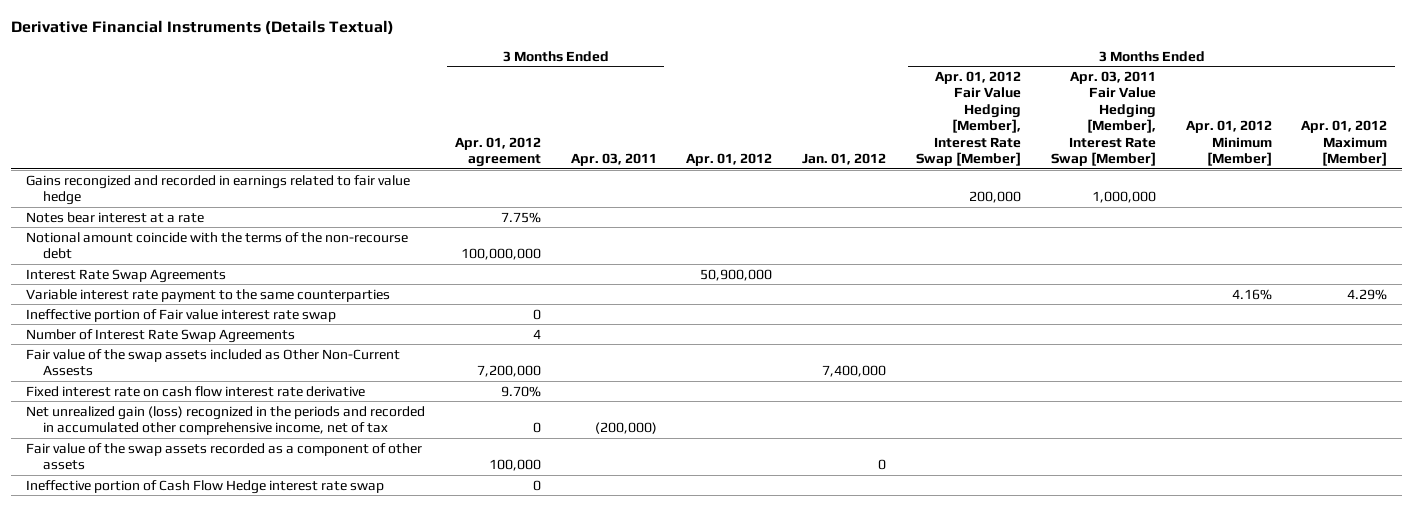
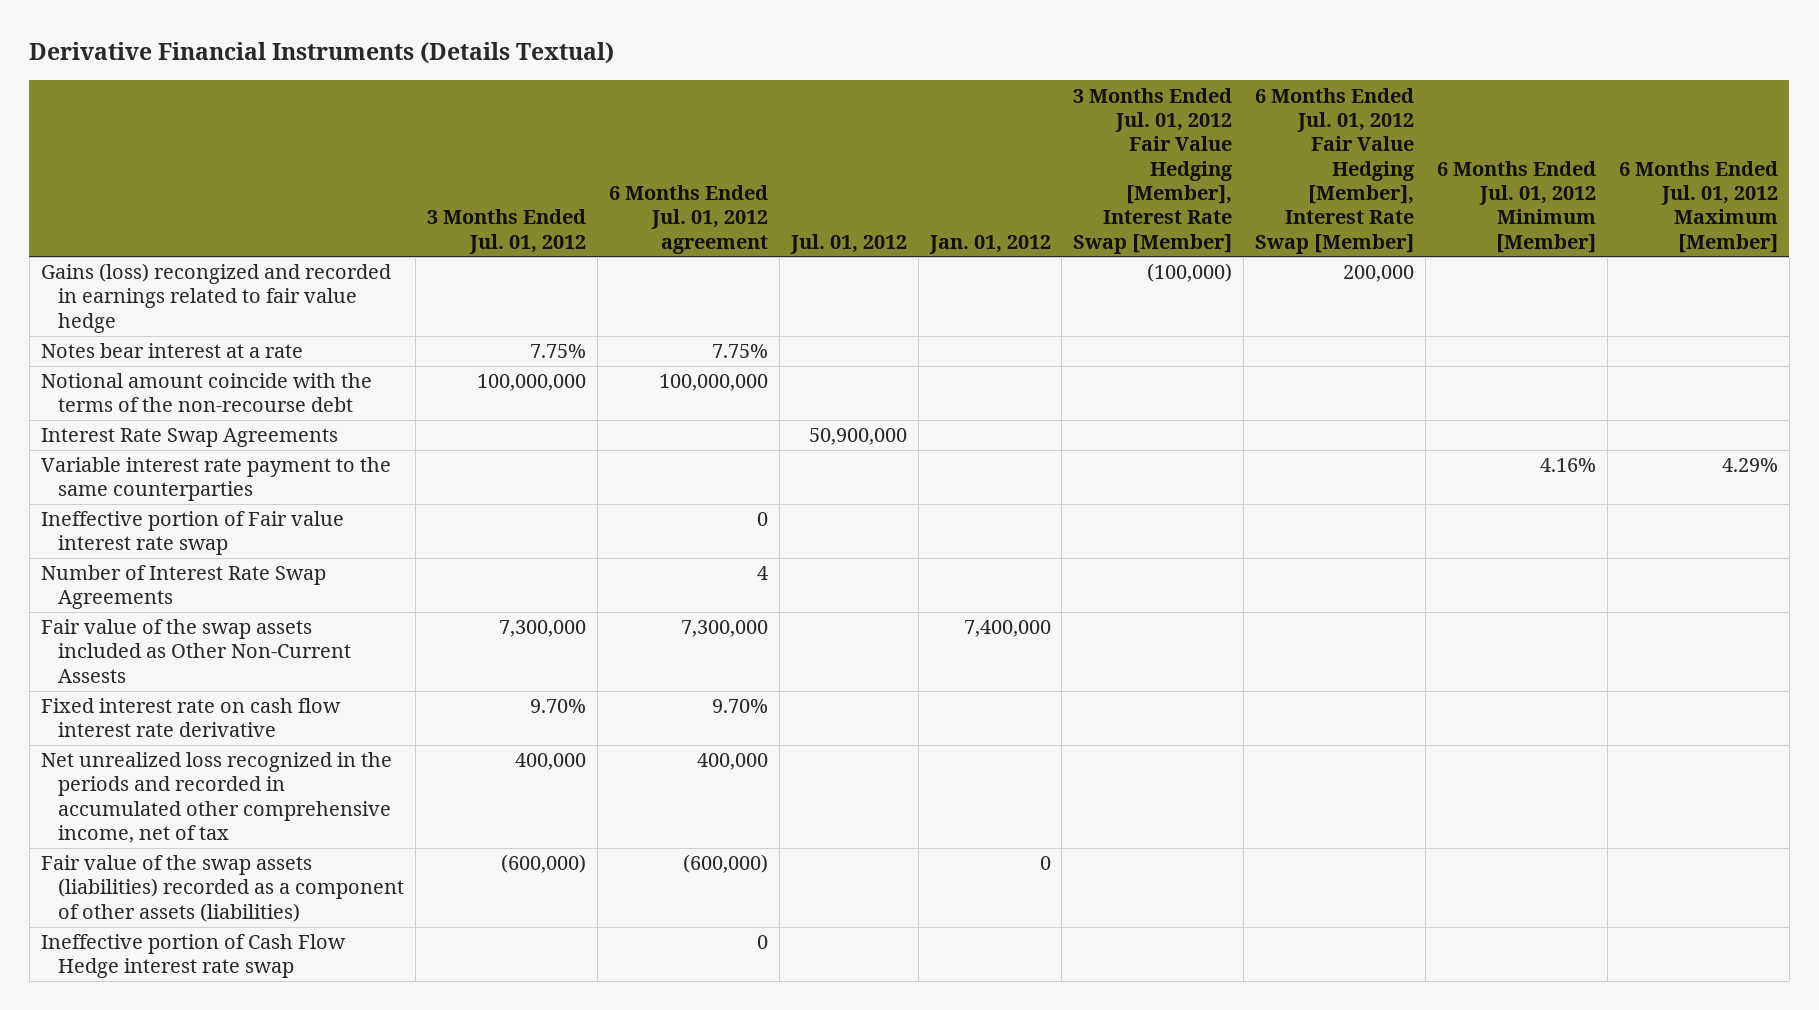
- | 3 Months Ended Apr. 01, 2012 agreement | 3 Months Ended Apr. 03, 2011 | Apr. 01, 2012 | Jan. 01, 2012 | 3 Months Ended Apr. 01, 2012 Fair Value Hedging [Member], Interest Rate Swap [Member] | 3 Months Ended Apr. 03, 2011 Fair Value Hedging [Member], Interest Rate Swap [Member] | 3 Months Ended Apr. 01, 2012 Minimum [Member] | 3 Months Ended Apr. 01, 2012 Maximum [Member]
+ | 3 Months Ended Jul. 01, 2012 | 6 Months Ended Jul. 01, 2012 agreement | Jul. 01, 2012 | Jan. 01, 2012 | 3 Months Ended Jul. 01, 2012 Fair Value Hedging [Member], Interest Rate Swap [Member] | 6 Months Ended Jul. 01, 2012 Fair Value Hedging [Member], Interest Rate Swap [Member] | 6 Months Ended Jul. 01, 2012 Minimum [Member] | 6 Months Ended Jul. 01, 2012 Maximum [Member]
- Gains recongized and recorded in earnings related to fair value hedge | | | | | 200,000 | 1,000,000 | |
+ Gains (loss) recongized and recorded in earnings related to fair value hedge | | | | | (100,000) | 200,000 | |
- Net unrealized gain (loss) recognized in the periods and recorded in accumulated other comprehensive income, net of tax | 0 | (200,000) | | | | | |
- Fair value of the swap assets recorded as a component of other assets | 100,000 | | | 0 | | | |
+ Net unrealized loss recognized in the periods and recorded in accumulated other comprehensive income, net of tax | 400,000 | 400,000 | | | | | |
+ Fair value of the swap assets (liabilities) recorded as a component of other assets (liabilities) | (600,000) | (600,000) | | 0 | | | |

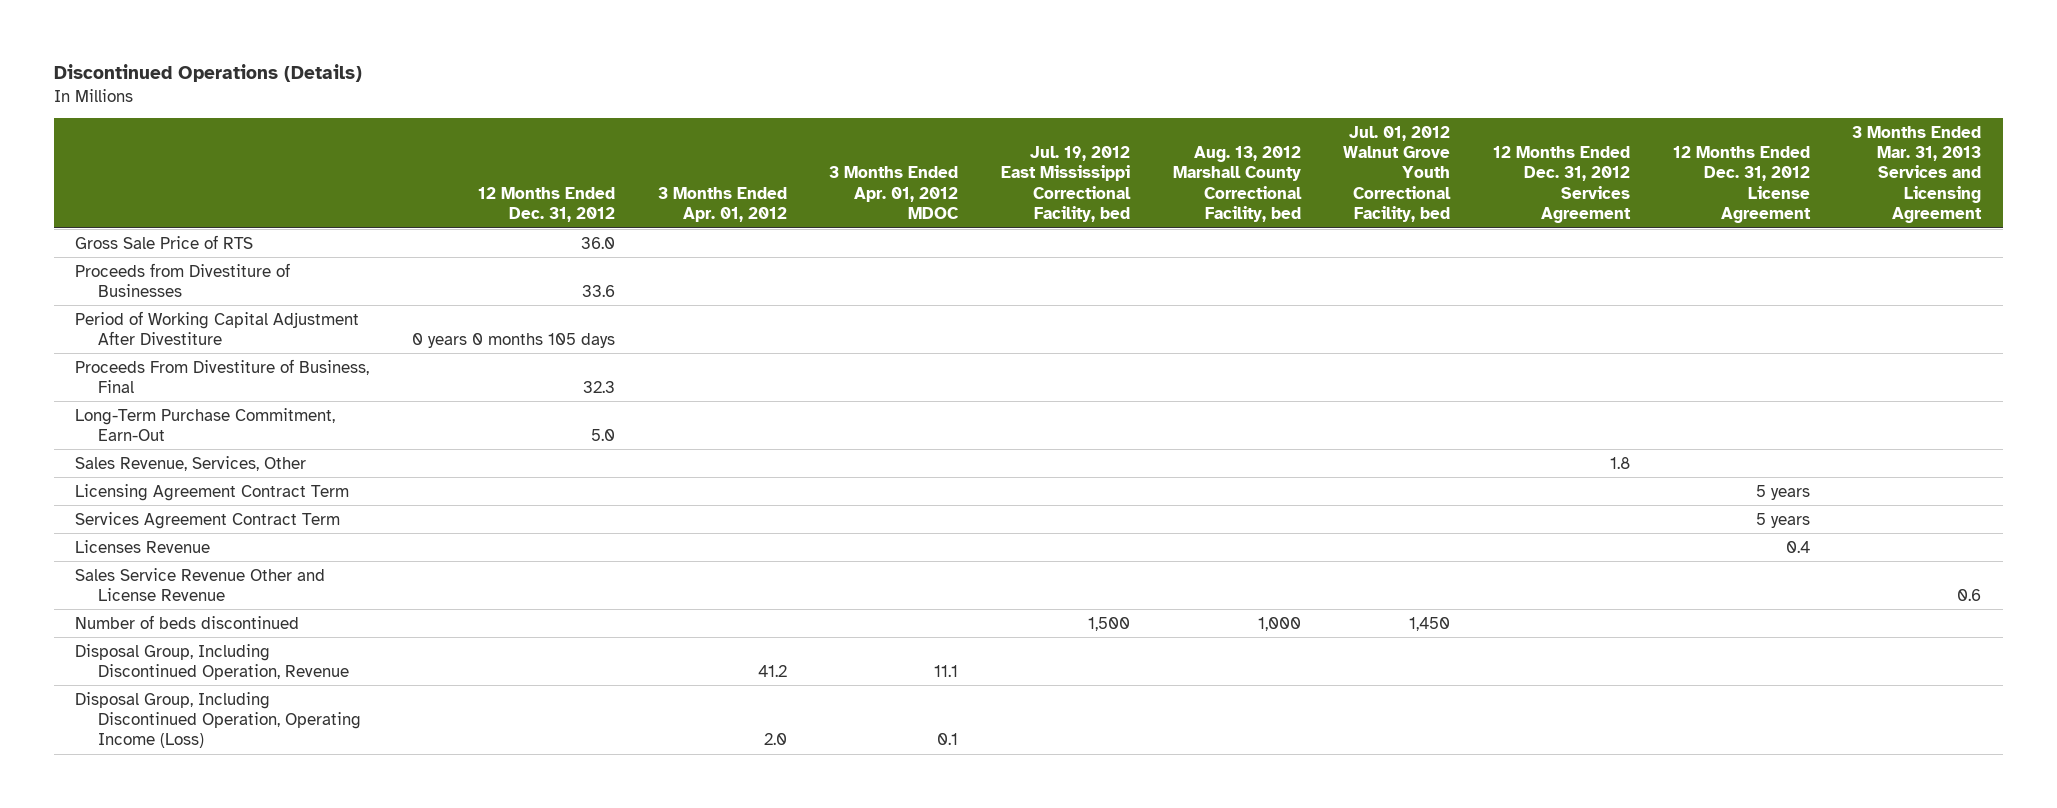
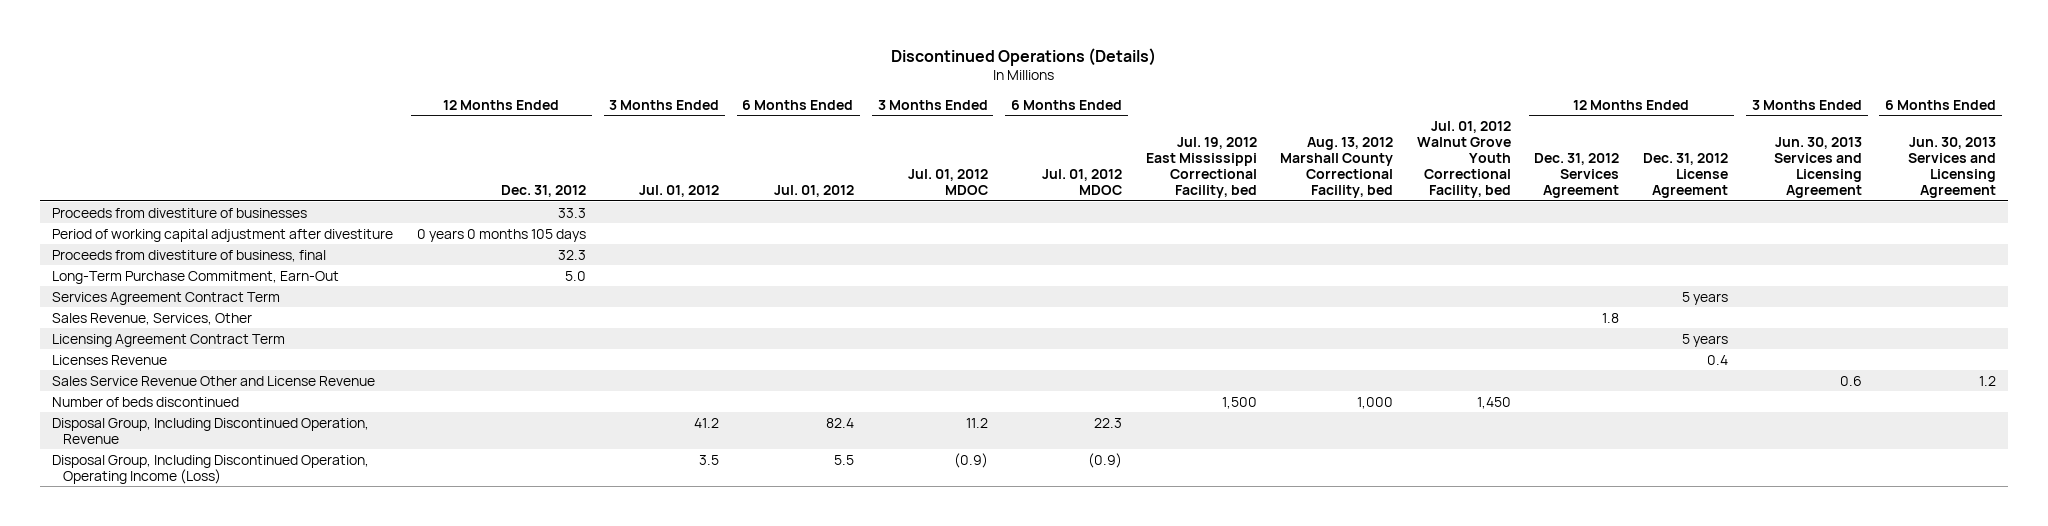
- | 12 Months Ended Dec. 31, 2012 | 3 Months Ended Apr. 01, 2012 | 3 Months Ended Apr. 01, 2012 MDOC | Jul. 19, 2012 East Mississippi Correctional Facility, bed | Aug. 13, 2012 Marshall County Correctional Facility, bed | Jul. 01, 2012 Walnut Grove Youth Correctional Facility, bed | 12 Months Ended Dec. 31, 2012 Services Agreement | 12 Months Ended Dec. 31, 2012 License Agreement | 3 Months Ended Mar. 31, 2013 Services and Licensing Agreement
+ | 12 Months Ended Dec. 31, 2012 | 3 Months Ended Jul. 01, 2012 | 6 Months Ended Jul. 01, 2012 | 3 Months Ended Jul. 01, 2012 MDOC | 6 Months Ended Jul. 01, 2012 MDOC | Jul. 19, 2012 East Mississippi Correctional Facility, bed | Aug. 13, 2012 Marshall County Correctional Facility, bed | Jul. 01, 2012 Walnut Grove Youth Correctional Facility, bed | 12 Months Ended Dec. 31, 2012 Services Agreement | 12 Months Ended Dec. 31, 2012 License Agreement | 3 Months Ended Jun. 30, 2013 Services and Licensing Agreement | 6 Months Ended Jun. 30, 2013 Services and Licensing Agreement
- Gross Sale Price of RTS | 36.0 | | | | | | | |
- Proceeds from Divestiture of Businesses | 33.6 | | | | | | | |
- Period of Working Capital Adjustment After Divestiture | 0 years 0 months 105 days | | | | | | | |
- Proceeds From Divestiture of Business, Final | 32.3 | | | | | | | |
+ Proceeds from divestiture of businesses | 33.3 | | | | | | | | | | |
+ Period of working capital adjustment after divestiture | 0 years 0 months 105 days | | | | | | | | | | |
+ Proceeds from divestiture of business, final | 32.3 | | | | | | | | | | |
moved up: Services Agreement Contract Term | | | | | | | | | | 5 years | |

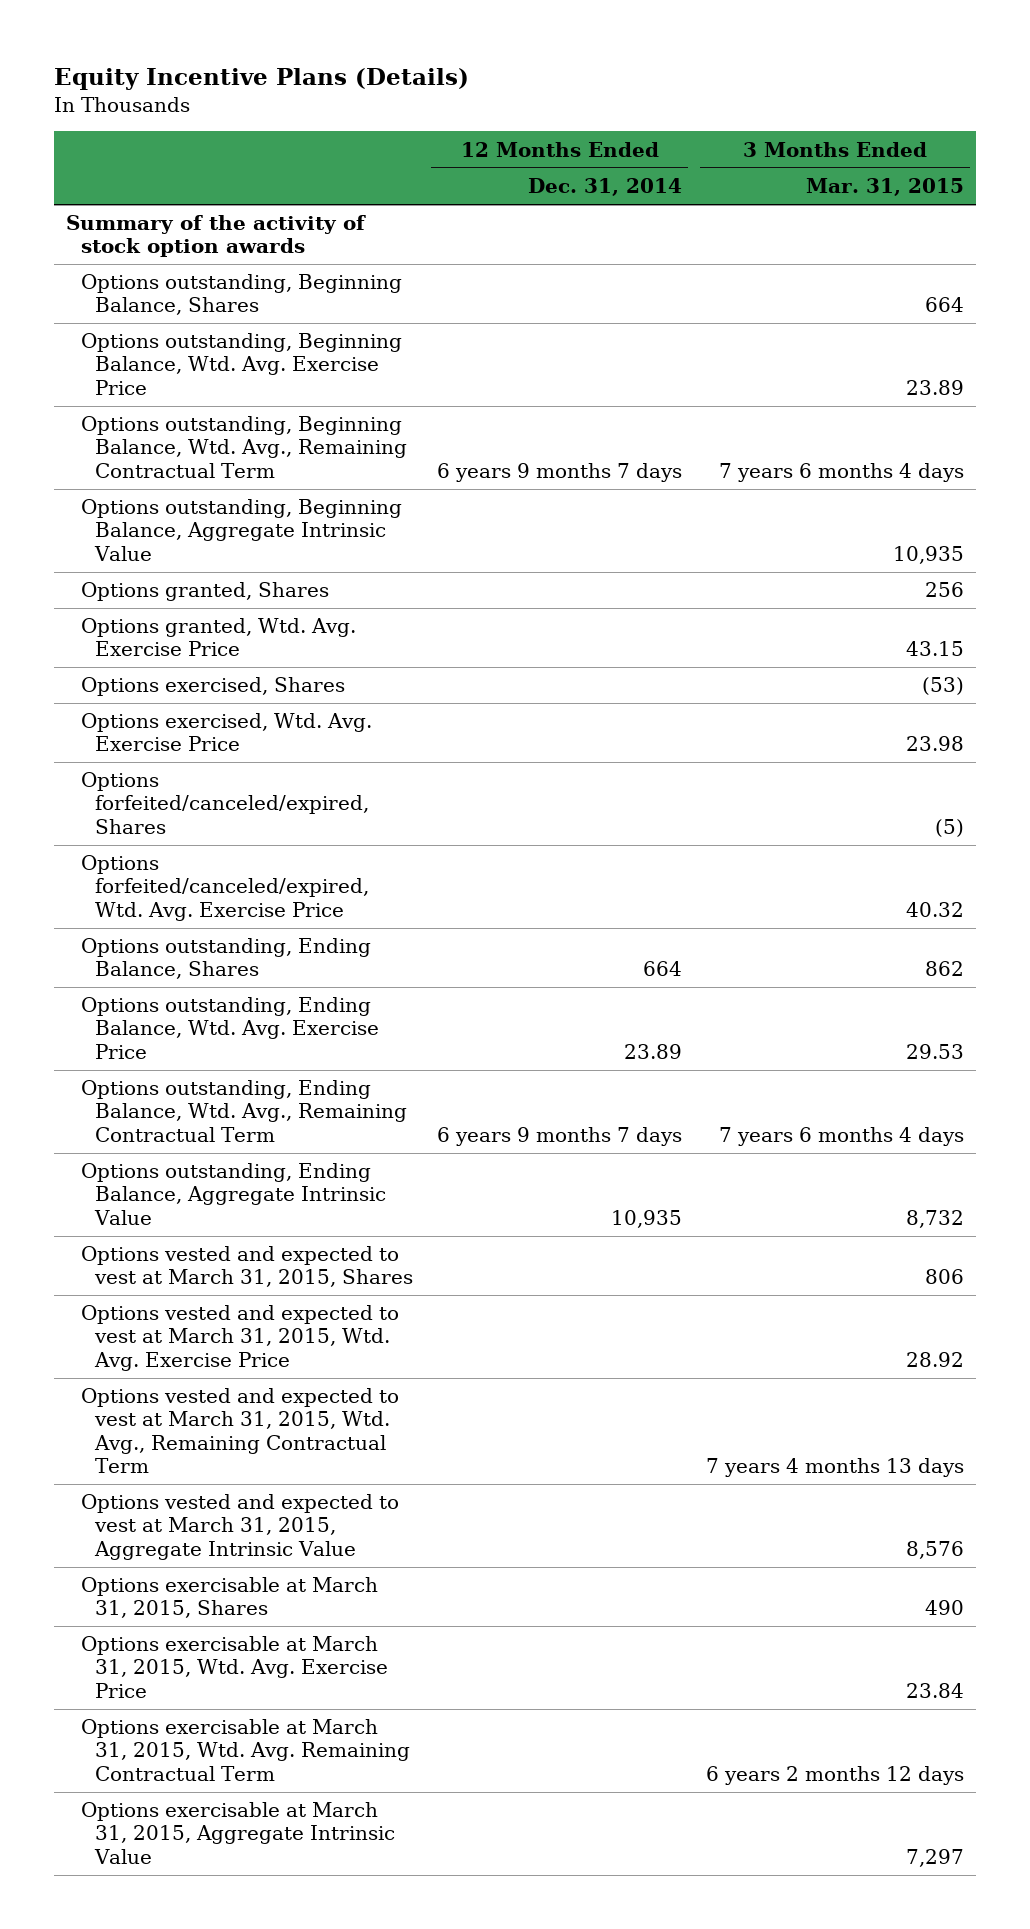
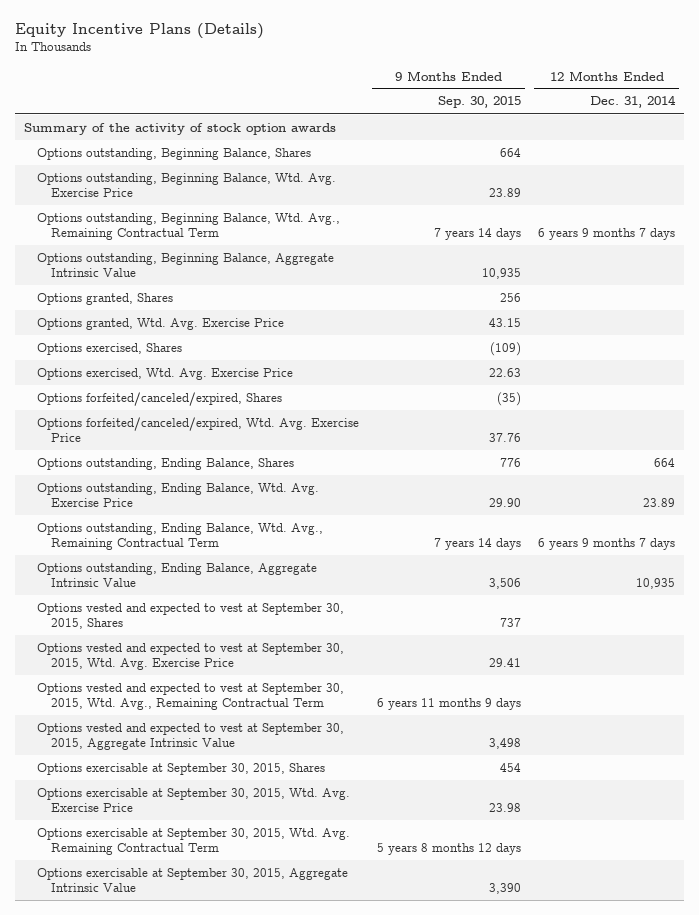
- | 12 Months Ended Dec. 31, 2014 | 3 Months Ended Mar. 31, 2015
+ | 9 Months Ended Sep. 30, 2015 | 12 Months Ended Dec. 31, 2014
- Options vested and expected to vest at March 31, 2015, Shares | | 806
- Options vested and expected to vest at March 31, 2015, Wtd. Avg. Exercise Price | | 28.92
- Options vested and expected to vest at March 31, 2015, Wtd. Avg., Remaining Contractual Term | | 7 years 4 months 13 days
- Options vested and expected to vest at March 31, 2015, Aggregate Intrinsic Value | | 8,576
- Options exercisable at March 31, 2015, Shares | | 490
- Options exercisable at March 31, 2015, Wtd. Avg. Exercise Price | | 23.84
- Options exercisable at March 31, 2015, Wtd. Avg. Remaining Contractual Term | | 6 years 2 months 12 days
- Options exercisable at March 31, 2015, Aggregate Intrinsic Value | | 7,297
+ Options vested and expected to vest at September 30, 2015, Shares | 737 |
+ Options vested and expected to vest at September 30, 2015, Wtd. Avg. Exercise Price | 29.41 |
+ Options vested and expected to vest at September 30, 2015, Wtd. Avg., Remaining Contractual Term | 6 years 11 months 9 days |
+ Options vested and expected to vest at September 30, 2015, Aggregate Intrinsic Value | 3,498 |
+ Options exercisable at September 30, 2015, Shares | 454 |
+ Options exercisable at September 30, 2015, Wtd. Avg. Exercise Price | 23.98 |
+ Options exercisable at September 30, 2015, Wtd. Avg. Remaining Contractual Term | 5 years 8 months 12 days |
+ Options exercisable at September 30, 2015, Aggregate Intrinsic Value | 3,390 |

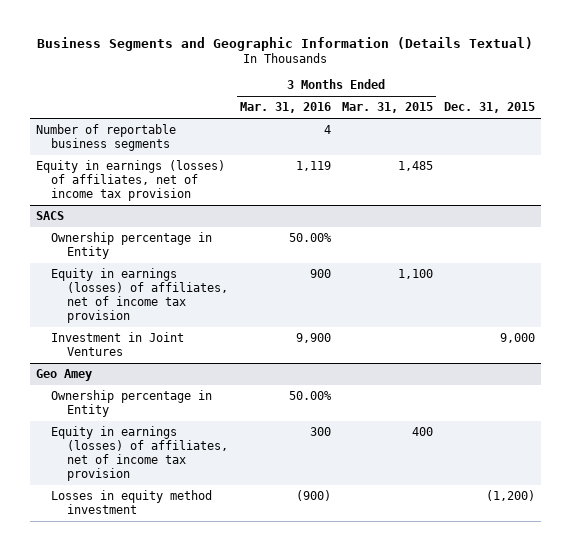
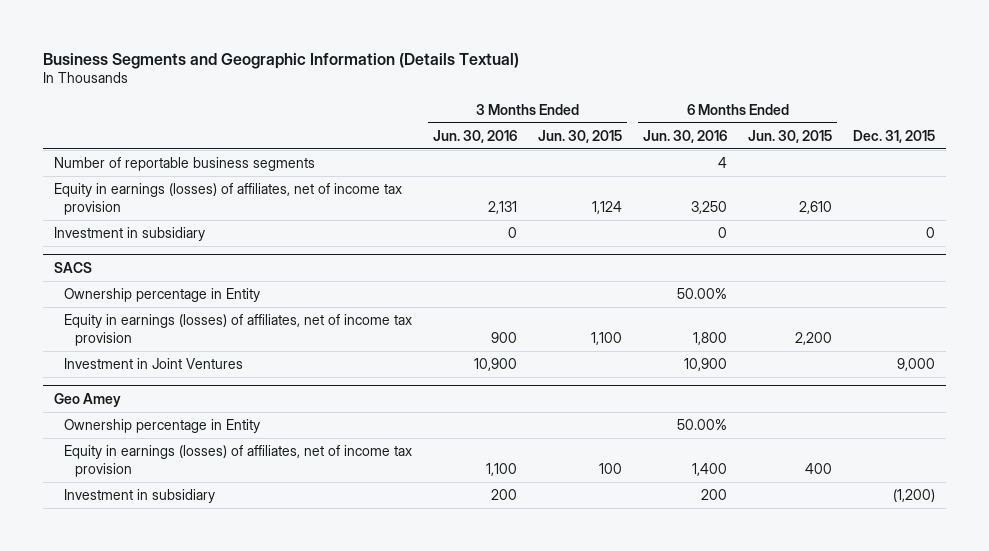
- | 3 Months Ended Mar. 31, 2016 | 3 Months Ended Mar. 31, 2015 | Dec. 31, 2015
+ | 3 Months Ended Jun. 30, 2016 | 3 Months Ended Jun. 30, 2015 | 6 Months Ended Jun. 30, 2016 | 6 Months Ended Jun. 30, 2015 | Dec. 31, 2015
+ Investment in subsidiary | 0 | | 0 | | 0
@ Geo Amey
- Losses in equity method investment | (900) | | (1,200)
+ Investment in subsidiary | 200 | | 200 | | (1,200)

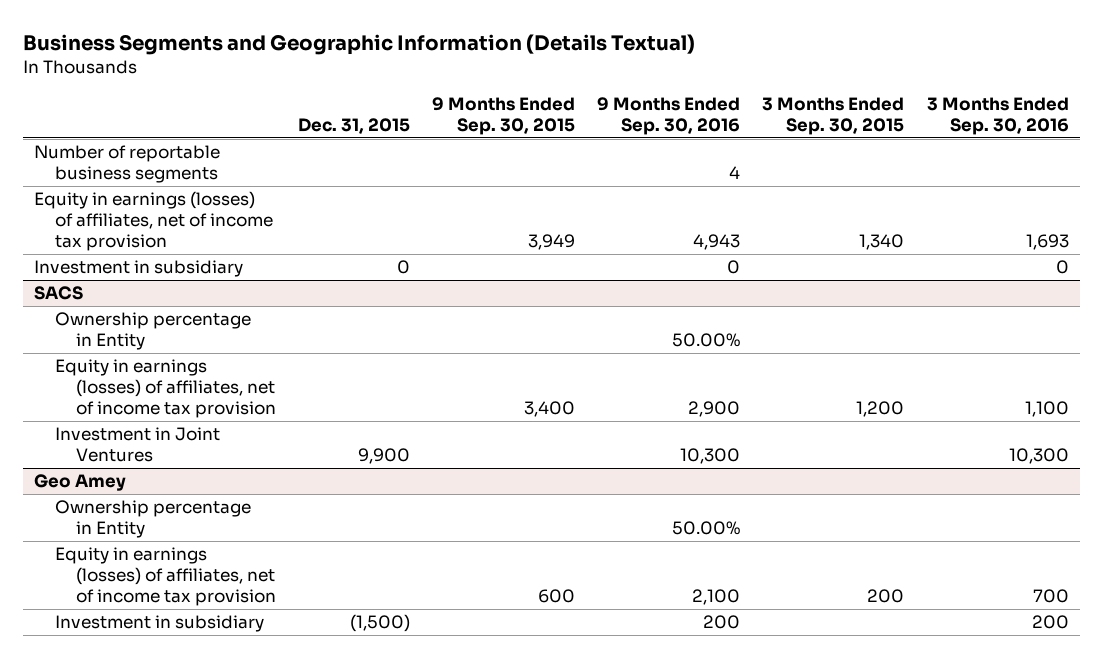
- | 3 Months Ended Jun. 30, 2016 | 3 Months Ended Jun. 30, 2015 | 6 Months Ended Jun. 30, 2016 | 6 Months Ended Jun. 30, 2015 | Dec. 31, 2015
+ | Dec. 31, 2015 | 9 Months Ended Sep. 30, 2015 | 9 Months Ended Sep. 30, 2016 | 3 Months Ended Sep. 30, 2015 | 3 Months Ended Sep. 30, 2016
@ SACS
- Investment in Joint Ventures | 10,900 | | 10,900 | | 9,000
+ Investment in Joint Ventures | 9,900 | | 10,300 | | 10,300
@ Geo Amey
- Investment in subsidiary | 200 | | 200 | | (1,200)
+ Investment in subsidiary | (1,500) | | 200 | | 200

